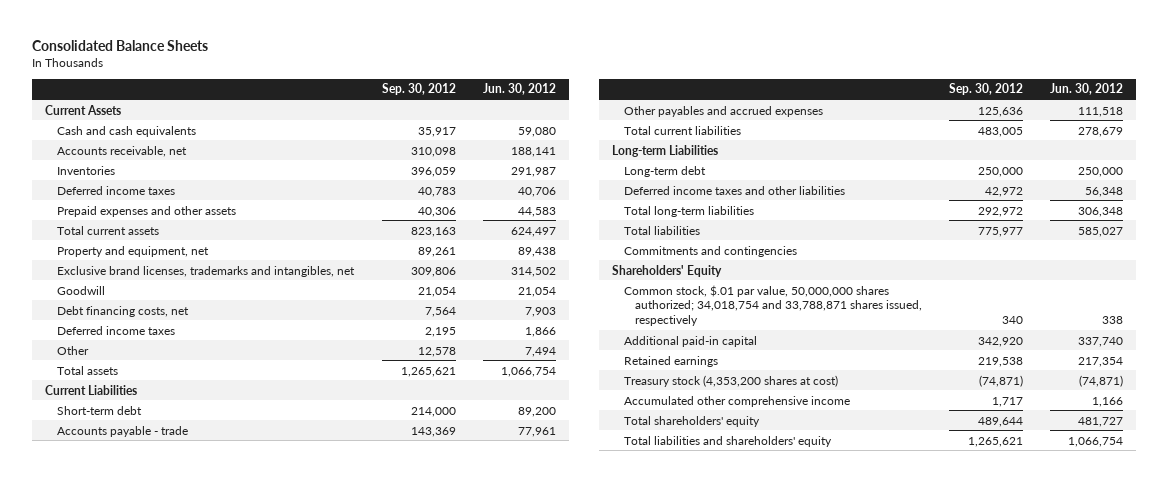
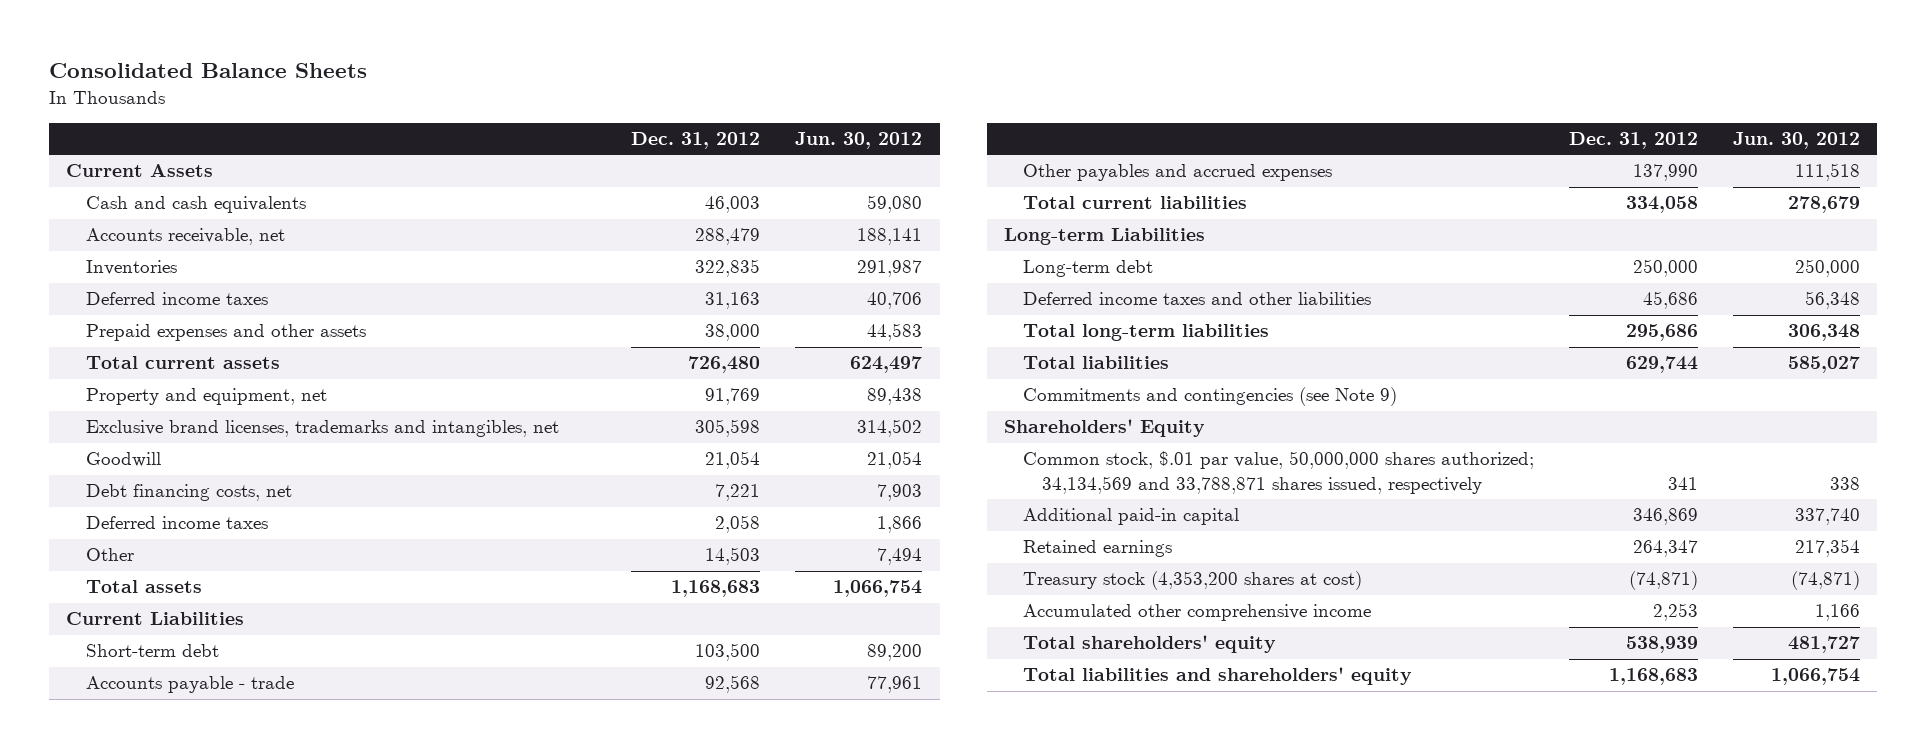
- | Sep. 30, 2012 | Jun. 30, 2012
+ | Dec. 31, 2012 | Jun. 30, 2012
- Commitments and contingencies
+ Commitments and contingencies (see Note 9)
- Common stock, $.01 par value, 50,000,000 shares authorized; 34,018,754 and 33,788,871 shares issued, respectively | 340 | 338
+ Common stock, $.01 par value, 50,000,000 shares authorized; 34,134,569 and 33,788,871 shares issued, respectively | 341 | 338

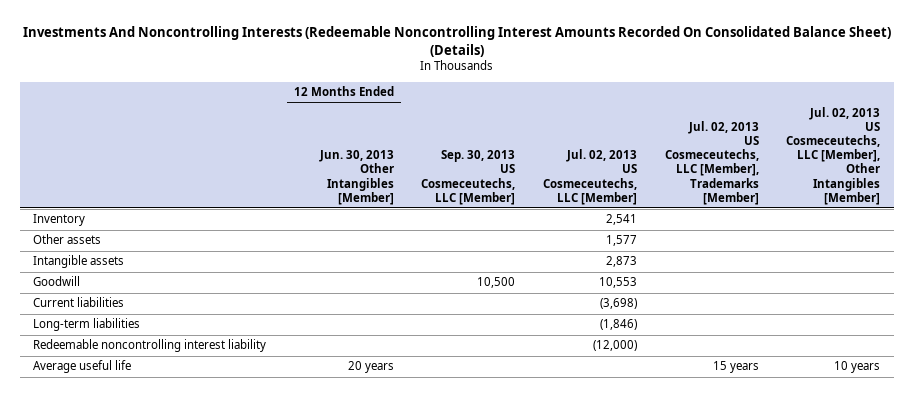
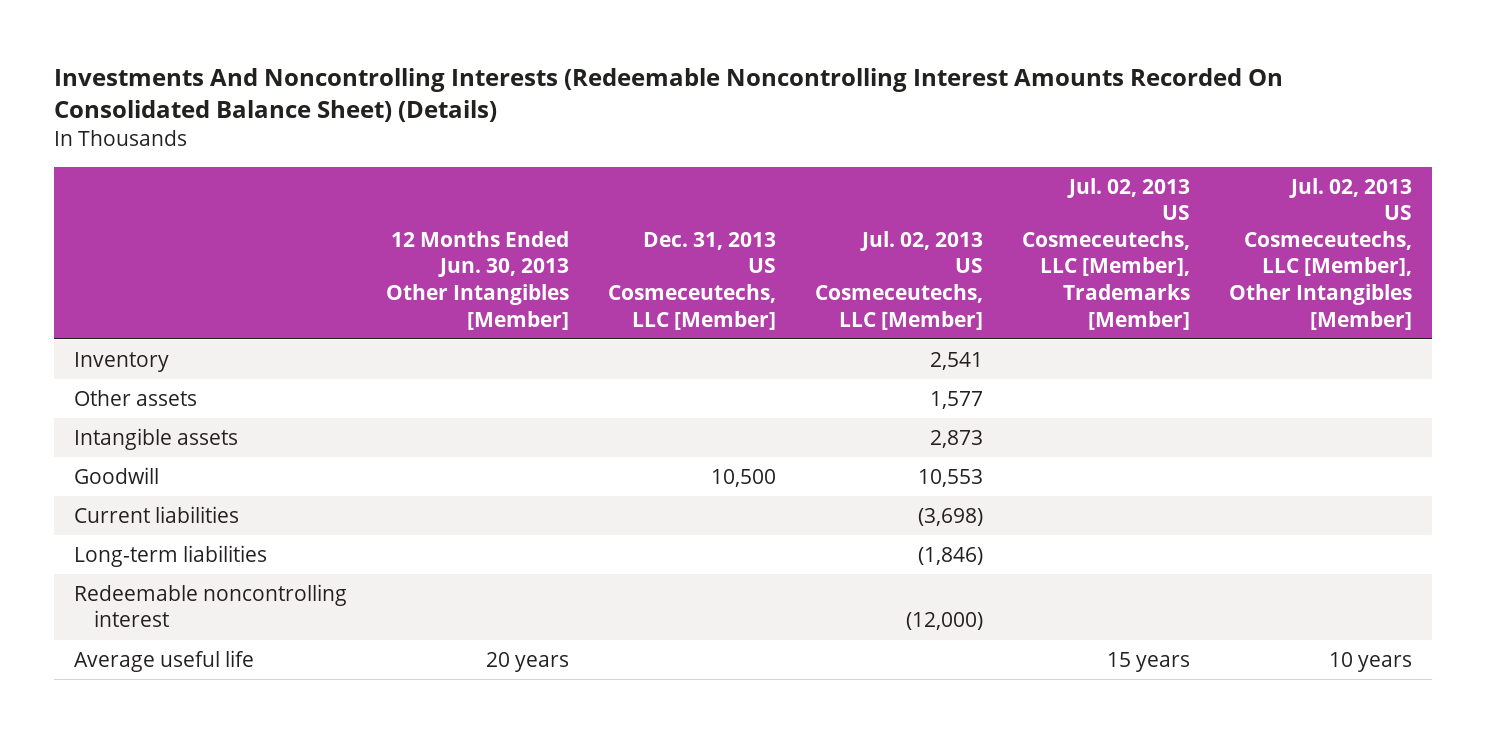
- | 12 Months Ended Jun. 30, 2013 Other Intangibles [Member] | Sep. 30, 2013 US Cosmeceutechs, LLC [Member] | Jul. 02, 2013 US Cosmeceutechs, LLC [Member] | Jul. 02, 2013 US Cosmeceutechs, LLC [Member], Trademarks [Member] | Jul. 02, 2013 US Cosmeceutechs, LLC [Member], Other Intangibles [Member]
+ | 12 Months Ended Jun. 30, 2013 Other Intangibles [Member] | Dec. 31, 2013 US Cosmeceutechs, LLC [Member] | Jul. 02, 2013 US Cosmeceutechs, LLC [Member] | Jul. 02, 2013 US Cosmeceutechs, LLC [Member], Trademarks [Member] | Jul. 02, 2013 US Cosmeceutechs, LLC [Member], Other Intangibles [Member]
- Redeemable noncontrolling interest liability | | | (12,000) | |
+ Redeemable noncontrolling interest | | | (12,000) | |

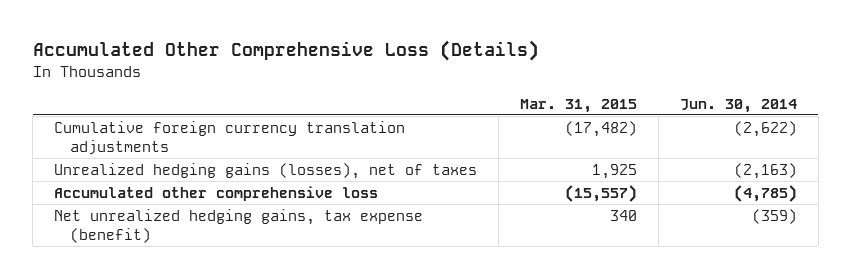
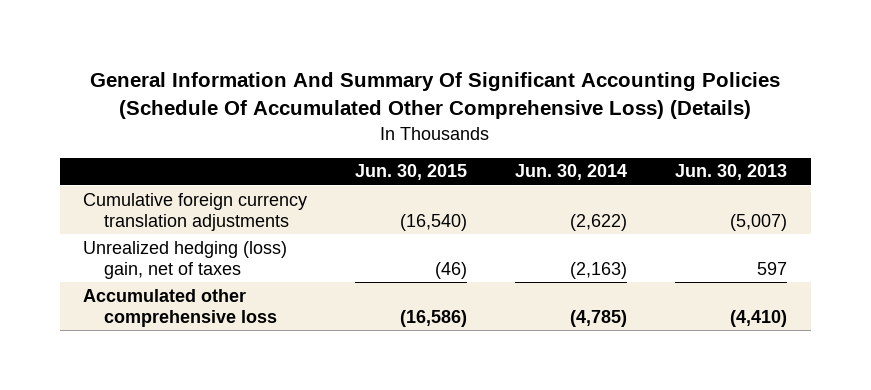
- Accumulated Other Comprehensive Loss (Details)
+ General Information And Summary Of Significant Accounting Policies (Schedule Of Accumulated Other Comprehensive Loss) (Details)
- | Mar. 31, 2015 | Jun. 30, 2014
+ | Jun. 30, 2015 | Jun. 30, 2014 | Jun. 30, 2013
- Unrealized hedging gains (losses), net of taxes | 1,925 | (2,163)
+ Unrealized hedging (loss) gain, net of taxes | (46) | (2,163) | 597
- Net unrealized hedging gains, tax expense (benefit) | 340 | (359)

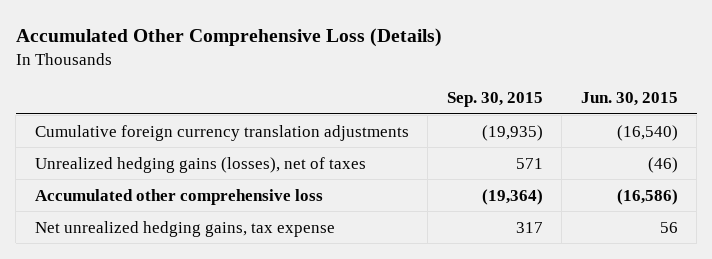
- General Information And Summary Of Significant Accounting Policies (Schedule Of Accumulated Other Comprehensive Loss) (Details)
+ Accumulated Other Comprehensive Loss (Details)
- | Jun. 30, 2015 | Jun. 30, 2014 | Jun. 30, 2013
+ | Sep. 30, 2015 | Jun. 30, 2015
- Unrealized hedging (loss) gain, net of taxes | (46) | (2,163) | 597
+ Unrealized hedging gains (losses), net of taxes | 571 | (46)
+ Net unrealized hedging gains, tax expense | 317 | 56

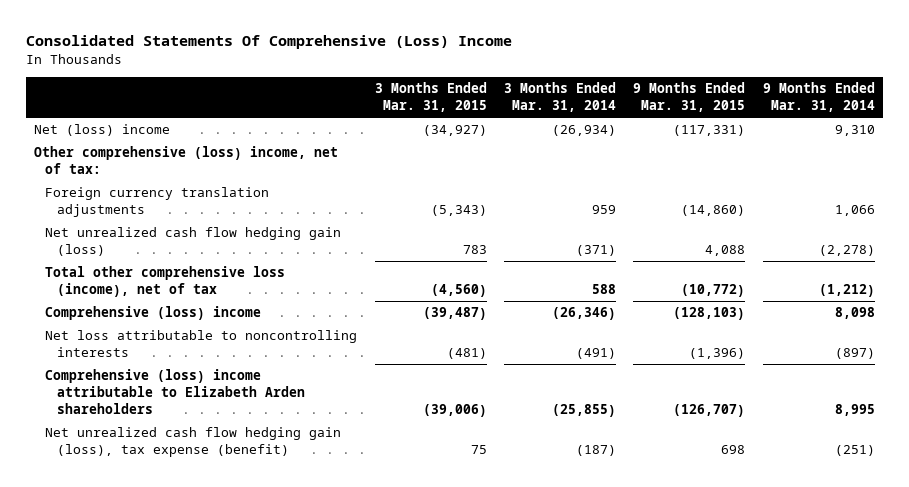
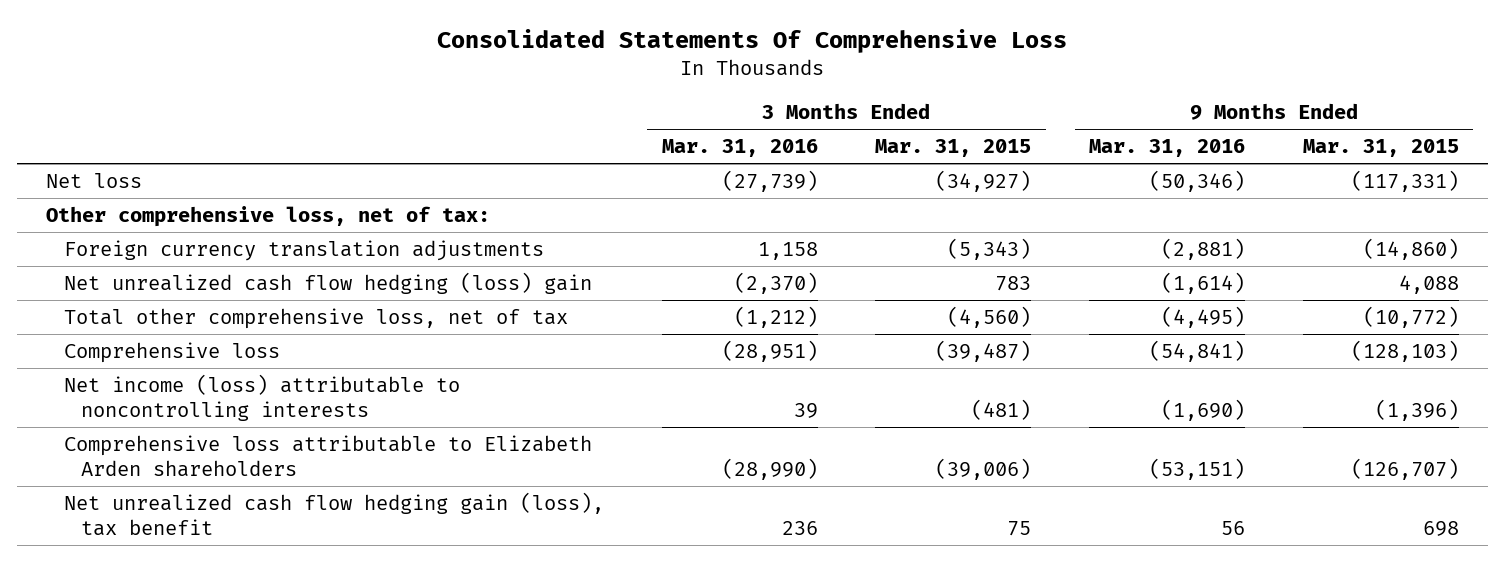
- Consolidated Statements Of Comprehensive (Loss) Income
+ Consolidated Statements Of Comprehensive Loss
- | 3 Months Ended Mar. 31, 2015 | 3 Months Ended Mar. 31, 2014 | 9 Months Ended Mar. 31, 2015 | 9 Months Ended Mar. 31, 2014
+ | 3 Months Ended Mar. 31, 2016 | 3 Months Ended Mar. 31, 2015 | 9 Months Ended Mar. 31, 2016 | 9 Months Ended Mar. 31, 2015
- Net (loss) income | (34,927) | (26,934) | (117,331) | 9,310
- Other comprehensive (loss) income, net of tax:
+ Net loss | (27,739) | (34,927) | (50,346) | (117,331)
+ Other comprehensive loss, net of tax:
- Net unrealized cash flow hedging gain (loss) | 783 | (371) | 4,088 | (2,278)
- Total other comprehensive loss (income), net of tax | (4,560) | 588 | (10,772) | (1,212)
- Comprehensive (loss) income | (39,487) | (26,346) | (128,103) | 8,098
- Net loss attributable to noncontrolling interests | (481) | (491) | (1,396) | (897)
- Comprehensive (loss) income attributable to Elizabeth Arden shareholders | (39,006) | (25,855) | (126,707) | 8,995
- Net unrealized cash flow hedging gain (loss), tax expense (benefit) | 75 | (187) | 698 | (251)
+ Net unrealized cash flow hedging (loss) gain | (2,370) | 783 | (1,614) | 4,088
+ Total other comprehensive loss, net of tax | (1,212) | (4,560) | (4,495) | (10,772)
+ Comprehensive loss | (28,951) | (39,487) | (54,841) | (128,103)
+ Net income (loss) attributable to noncontrolling interests | 39 | (481) | (1,690) | (1,396)
+ Comprehensive loss attributable to Elizabeth Arden shareholders | (28,990) | (39,006) | (53,151) | (126,707)
+ Net unrealized cash flow hedging gain (loss), tax benefit | 236 | 75 | 56 | 698

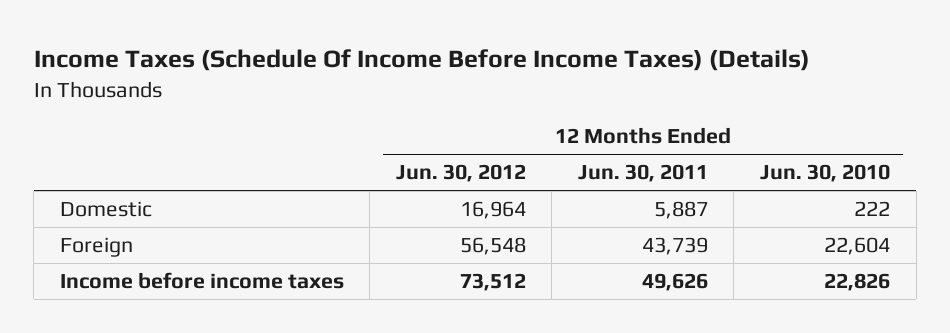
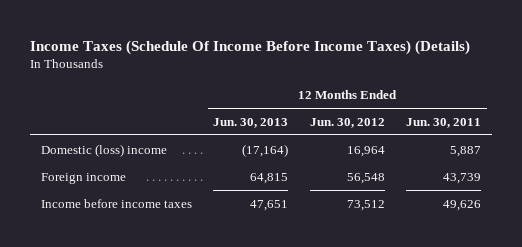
- | 12 Months Ended Jun. 30, 2012 | 12 Months Ended Jun. 30, 2011 | 12 Months Ended Jun. 30, 2010
+ | 12 Months Ended Jun. 30, 2013 | 12 Months Ended Jun. 30, 2012 | 12 Months Ended Jun. 30, 2011
- Domestic | 16,964 | 5,887 | 222
- Foreign | 56,548 | 43,739 | 22,604
+ Domestic (loss) income | (17,164) | 16,964 | 5,887
+ Foreign income | 64,815 | 56,548 | 43,739

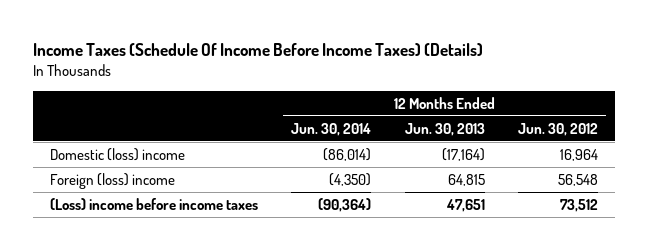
- | 12 Months Ended Jun. 30, 2013 | 12 Months Ended Jun. 30, 2012 | 12 Months Ended Jun. 30, 2011
+ | 12 Months Ended Jun. 30, 2014 | 12 Months Ended Jun. 30, 2013 | 12 Months Ended Jun. 30, 2012
- Foreign income | 64,815 | 56,548 | 43,739
- Income before income taxes | 47,651 | 73,512 | 49,626
+ Foreign (loss) income | (4,350) | 64,815 | 56,548
+ (Loss) income before income taxes | (90,364) | 47,651 | 73,512

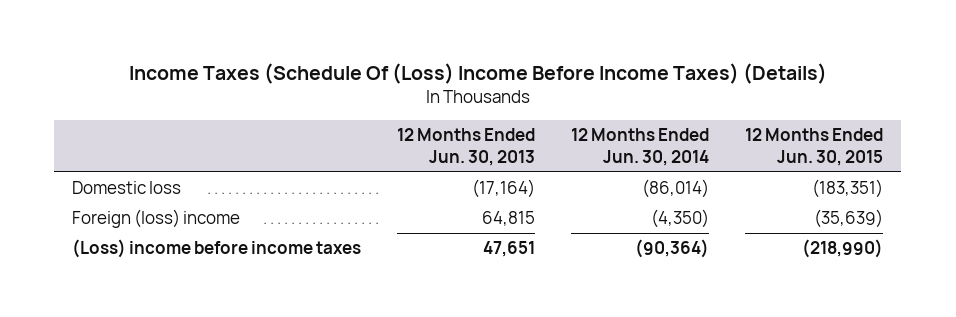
- Income Taxes (Schedule Of Income Before Income Taxes) (Details)
+ Income Taxes (Schedule Of (Loss) Income Before Income Taxes) (Details)
- | 12 Months Ended Jun. 30, 2014 | 12 Months Ended Jun. 30, 2013 | 12 Months Ended Jun. 30, 2012
+ | 12 Months Ended Jun. 30, 2013 | 12 Months Ended Jun. 30, 2014 | 12 Months Ended Jun. 30, 2015
- Domestic (loss) income | (86,014) | (17,164) | 16,964
+ Domestic loss | (17,164) | (86,014) | (183,351)

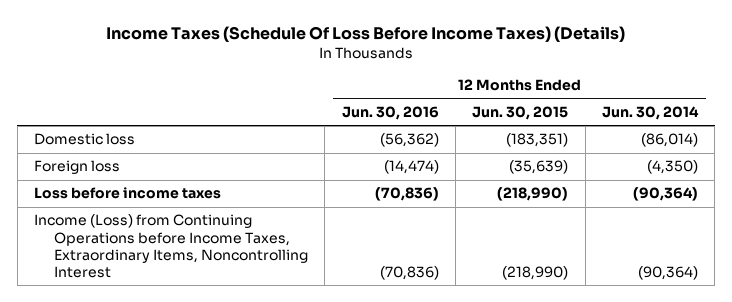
- Income Taxes (Schedule Of (Loss) Income Before Income Taxes) (Details)
+ Income Taxes (Schedule Of Loss Before Income Taxes) (Details)
- | 12 Months Ended Jun. 30, 2013 | 12 Months Ended Jun. 30, 2014 | 12 Months Ended Jun. 30, 2015
+ | 12 Months Ended Jun. 30, 2016 | 12 Months Ended Jun. 30, 2015 | 12 Months Ended Jun. 30, 2014
- Foreign (loss) income | 64,815 | (4,350) | (35,639)
- (Loss) income before income taxes | 47,651 | (90,364) | (218,990)
+ Foreign loss | (14,474) | (35,639) | (4,350)
+ Loss before income taxes | (70,836) | (218,990) | (90,364)
+ Income (Loss) from Continuing Operations before Income Taxes, Extraordinary Items, Noncontrolling Interest | (70,836) | (218,990) | (90,364)

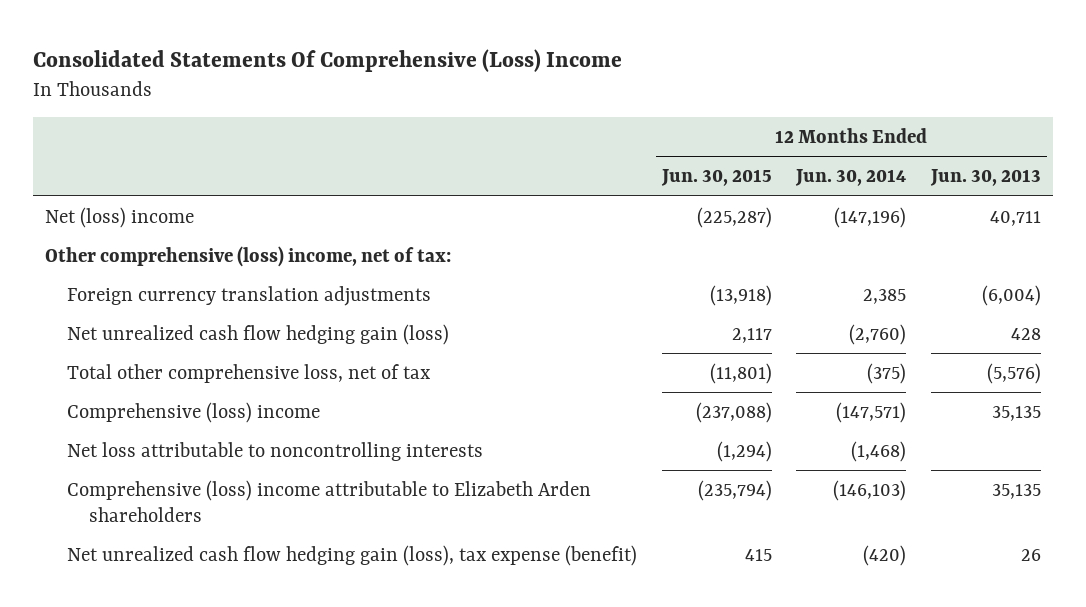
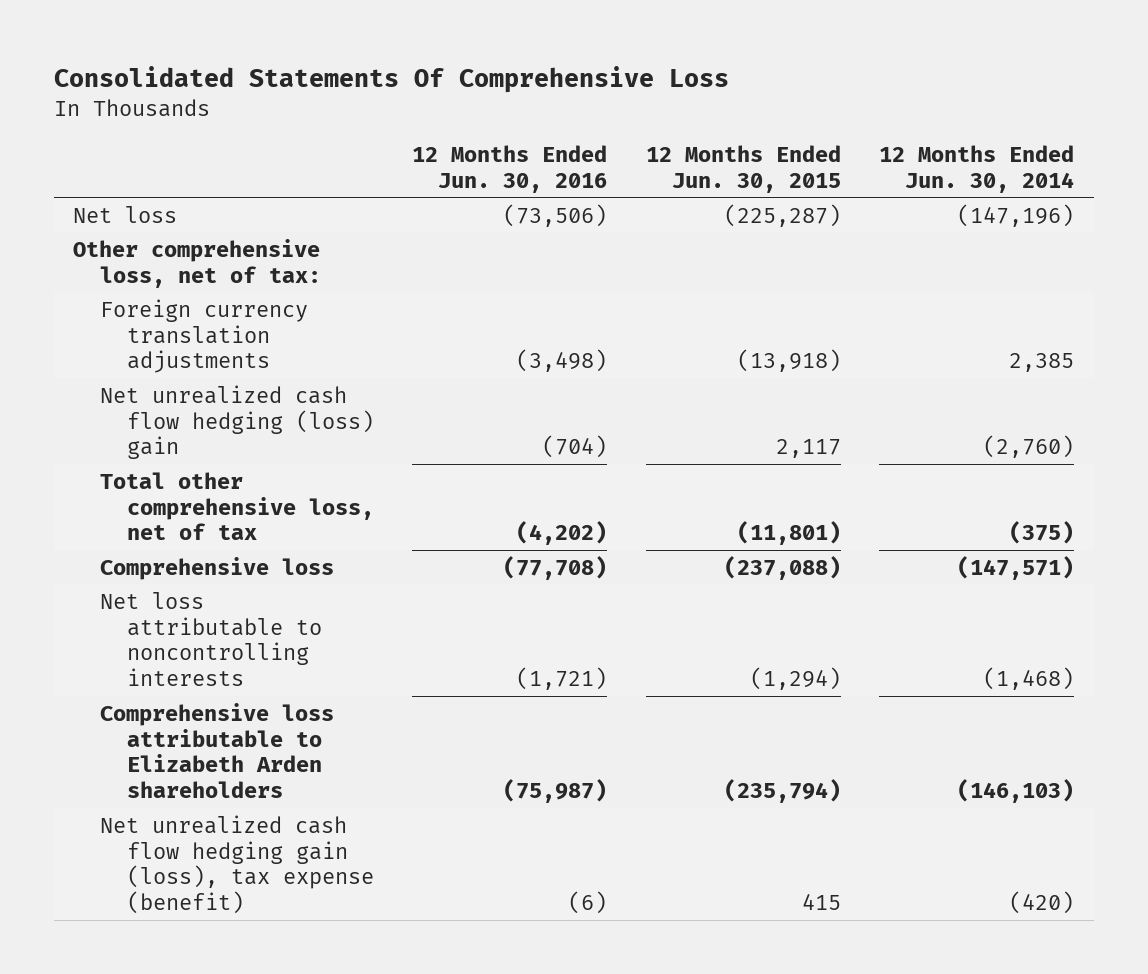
- Consolidated Statements Of Comprehensive (Loss) Income
+ Consolidated Statements Of Comprehensive Loss
- | 12 Months Ended Jun. 30, 2015 | 12 Months Ended Jun. 30, 2014 | 12 Months Ended Jun. 30, 2013
+ | 12 Months Ended Jun. 30, 2016 | 12 Months Ended Jun. 30, 2015 | 12 Months Ended Jun. 30, 2014
- Net (loss) income | (225,287) | (147,196) | 40,711
- Other comprehensive (loss) income, net of tax:
+ Net loss | (73,506) | (225,287) | (147,196)
+ Other comprehensive loss, net of tax:
- Net unrealized cash flow hedging gain (loss) | 2,117 | (2,760) | 428
+ Net unrealized cash flow hedging (loss) gain | (704) | 2,117 | (2,760)
- Comprehensive (loss) income | (237,088) | (147,571) | 35,135
+ Comprehensive loss | (77,708) | (237,088) | (147,571)
- Comprehensive (loss) income attributable to Elizabeth Arden shareholders | (235,794) | (146,103) | 35,135
+ Comprehensive loss attributable to Elizabeth Arden shareholders | (75,987) | (235,794) | (146,103)

